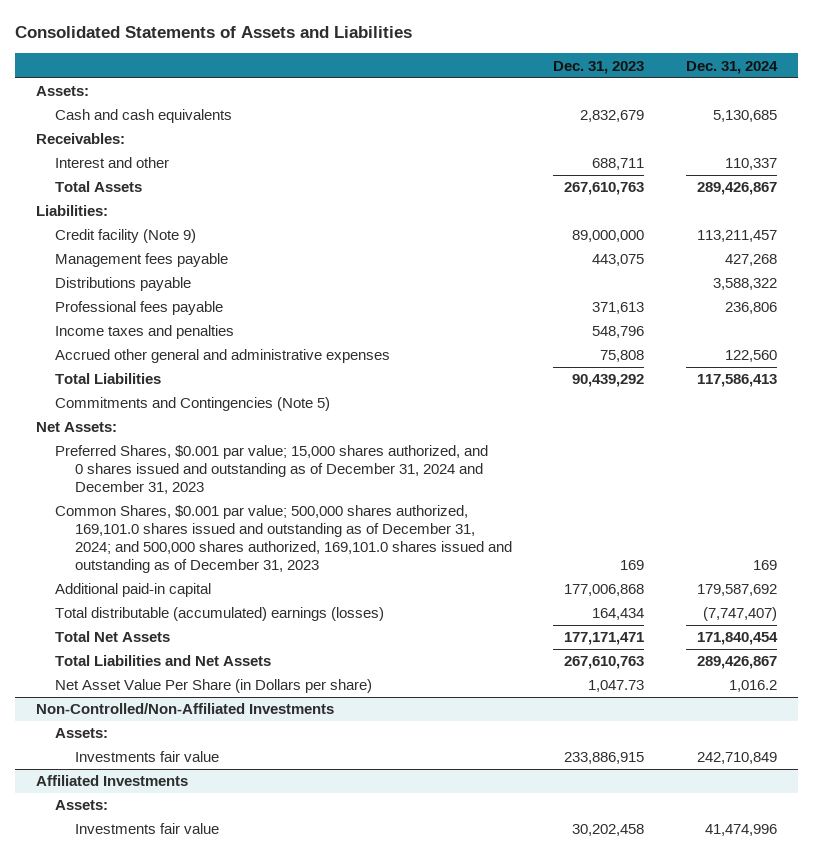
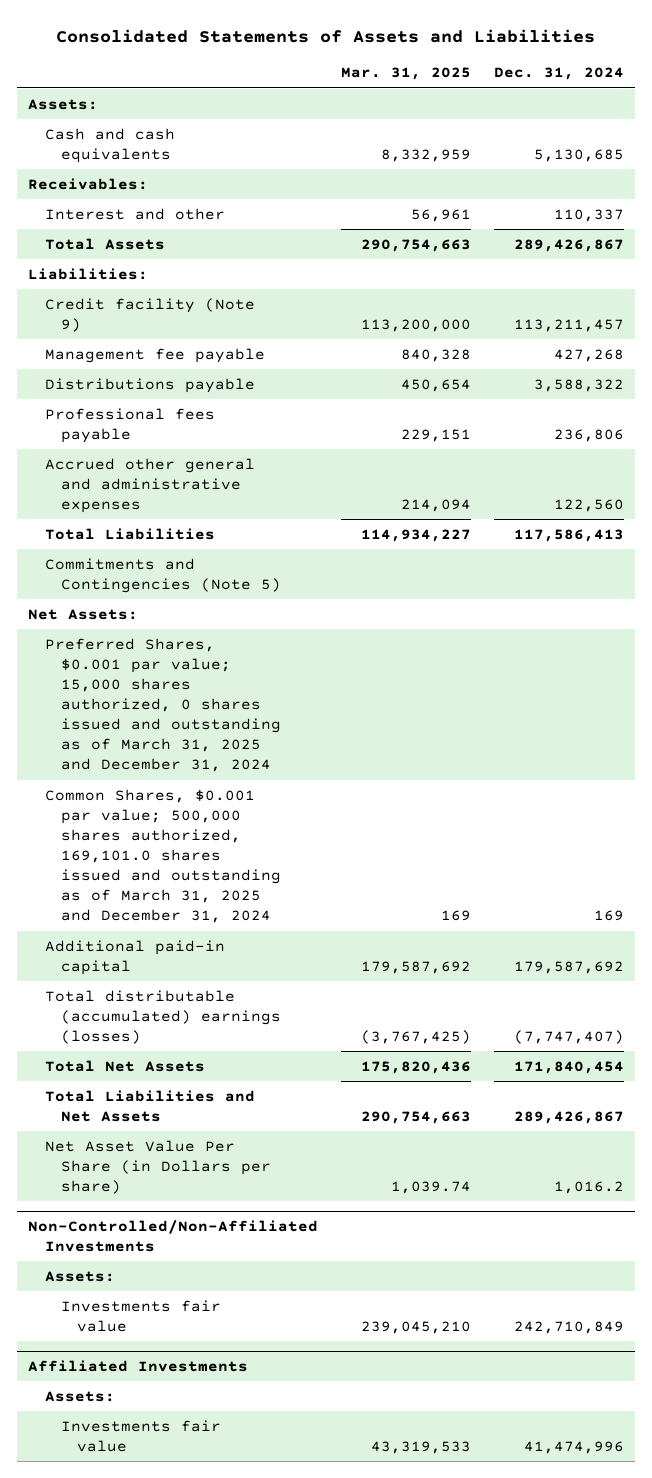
- | Dec. 31, 2023 | Dec. 31, 2024
+ | Mar. 31, 2025 | Dec. 31, 2024
- Management fees payable | 443,075 | 427,268
+ Management fee payable | 840,328 | 427,268
- Income taxes and penalties | 548,796 |
- Preferred Shares, $0.001 par value; 15,000 shares authorized, and 0 shares issued and outstanding as of December 31, 2024 and December 31, 2023
- Common Shares, $0.001 par value; 500,000 shares authorized, 169,101.0 shares issued and outstanding as of December 31, 2024; and 500,000 shares authorized, 169,101.0 shares issued and outstanding as of December 31, 2023 | 169 | 169
+ Preferred Shares, $0.001 par value; 15,000 shares authorized, 0 shares issued and outstanding as of March 31, 2025 and December 31, 2024
+ Common Shares, $0.001 par value; 500,000 shares authorized, 169,101.0 shares issued and outstanding as of March 31, 2025 and December 31, 2024 | 169 | 169

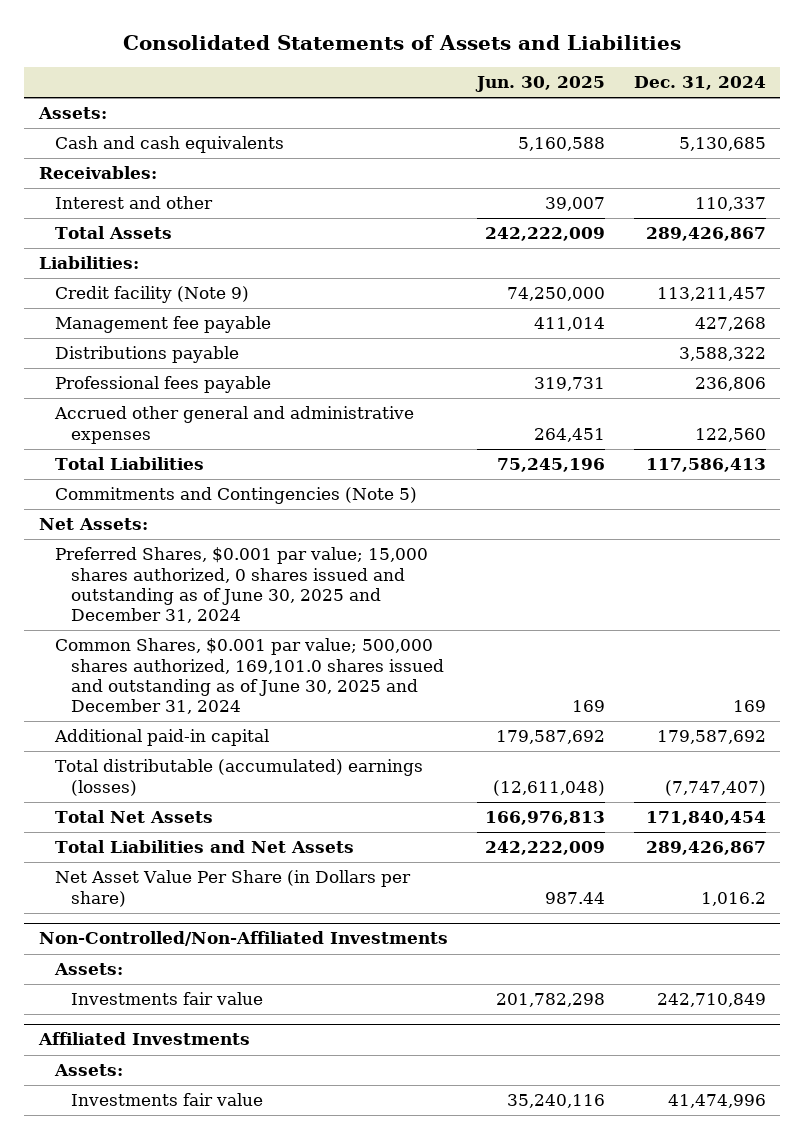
- | Mar. 31, 2025 | Dec. 31, 2024
+ | Jun. 30, 2025 | Dec. 31, 2024
- Preferred Shares, $0.001 par value; 15,000 shares authorized, 0 shares issued and outstanding as of March 31, 2025 and December 31, 2024
- Common Shares, $0.001 par value; 500,000 shares authorized, 169,101.0 shares issued and outstanding as of March 31, 2025 and December 31, 2024 | 169 | 169
+ Preferred Shares, $0.001 par value; 15,000 shares authorized, 0 shares issued and outstanding as of June 30, 2025 and December 31, 2024
+ Common Shares, $0.001 par value; 500,000 shares authorized, 169,101.0 shares issued and outstanding as of June 30, 2025 and December 31, 2024 | 169 | 169

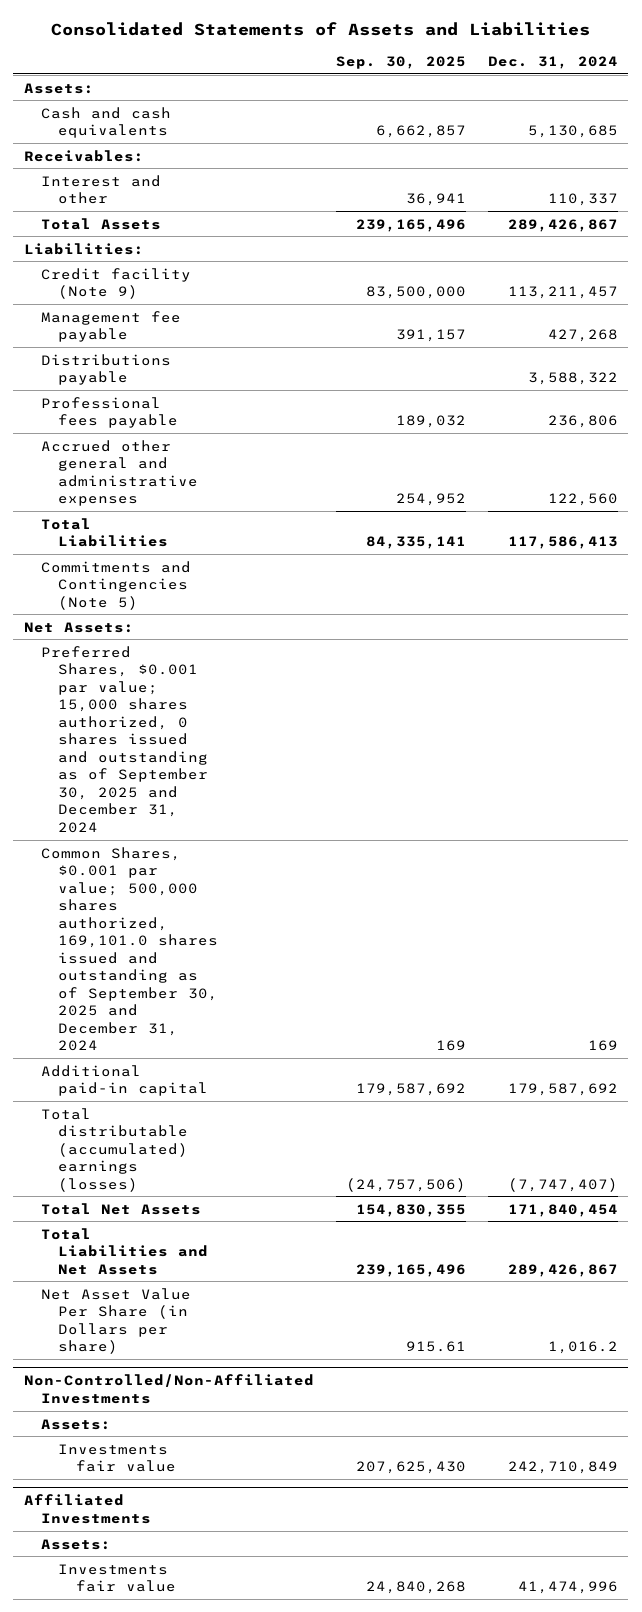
- | Jun. 30, 2025 | Dec. 31, 2024
+ | Sep. 30, 2025 | Dec. 31, 2024
- Preferred Shares, $0.001 par value; 15,000 shares authorized, 0 shares issued and outstanding as of June 30, 2025 and December 31, 2024
- Common Shares, $0.001 par value; 500,000 shares authorized, 169,101.0 shares issued and outstanding as of June 30, 2025 and December 31, 2024 | 169 | 169
+ Preferred Shares, $0.001 par value; 15,000 shares authorized, 0 shares issued and outstanding as of September 30, 2025 and December 31, 2024
+ Common Shares, $0.001 par value; 500,000 shares authorized, 169,101.0 shares issued and outstanding as of September 30, 2025 and December 31, 2024 | 169 | 169

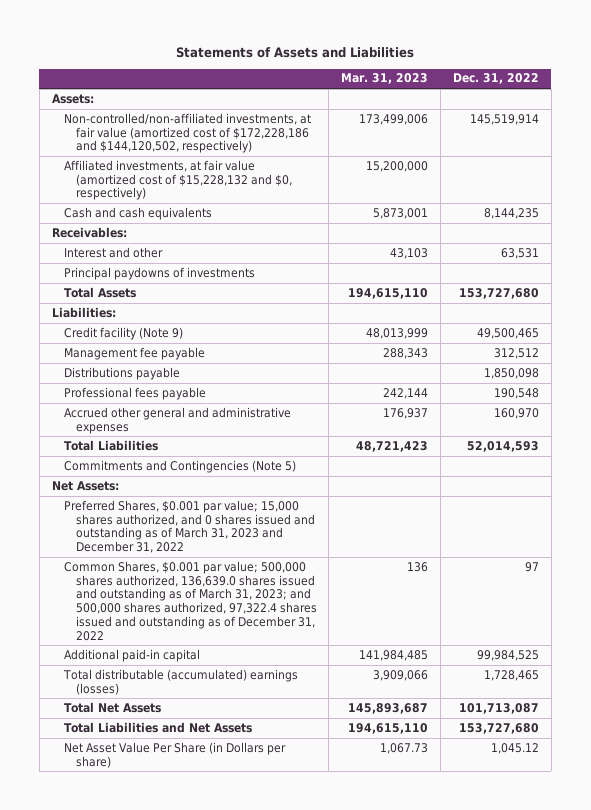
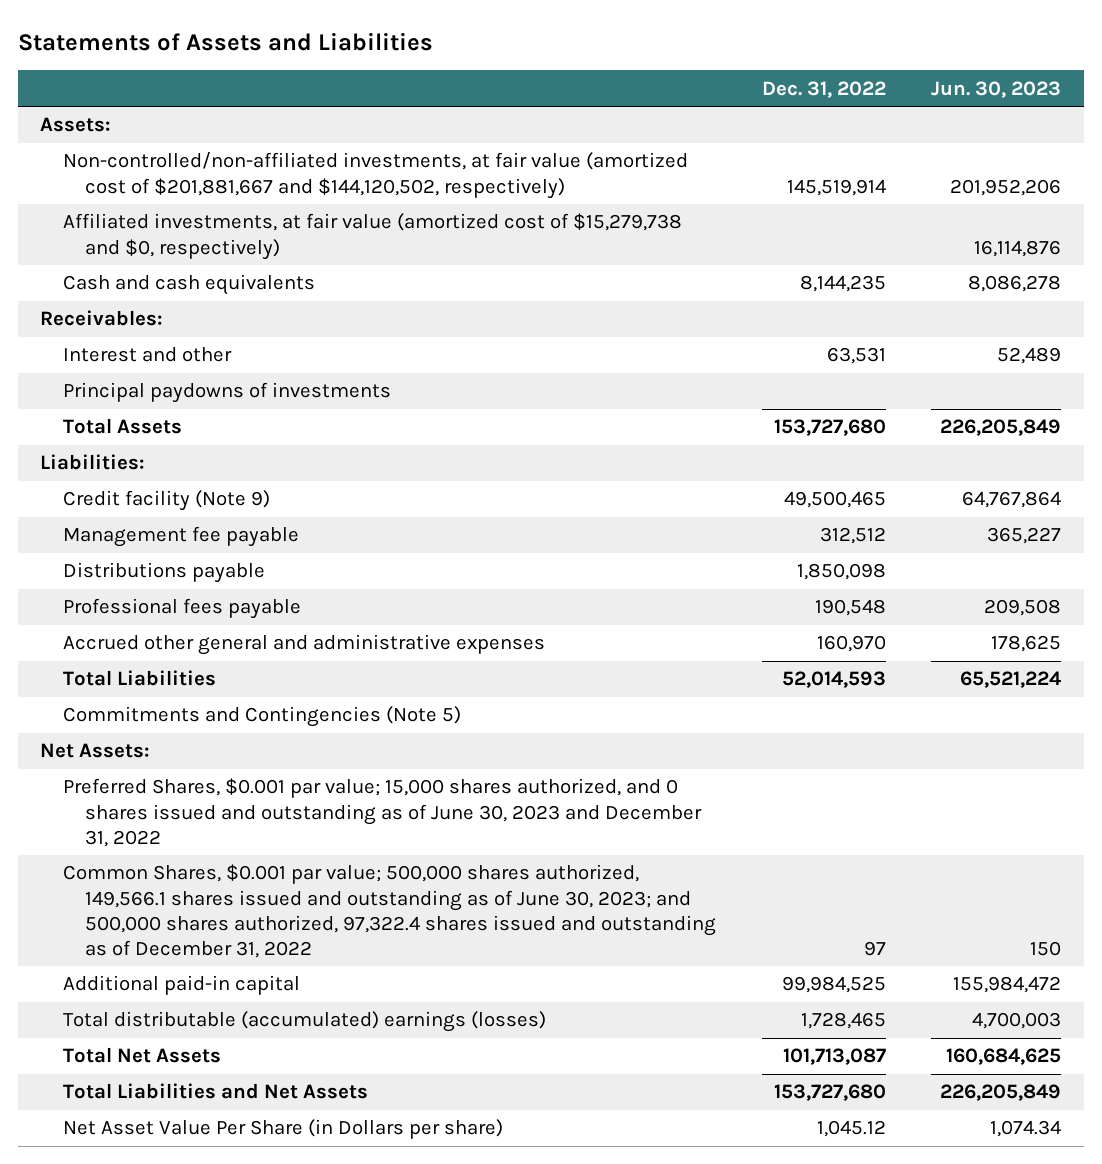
- | Mar. 31, 2023 | Dec. 31, 2022
+ | Dec. 31, 2022 | Jun. 30, 2023
- Non-controlled/non-affiliated investments, at fair value (amortized cost of $172,228,186 and $144,120,502, respectively) | 173,499,006 | 145,519,914
- Affiliated investments, at fair value (amortized cost of $15,228,132 and $0, respectively) | 15,200,000 |
+ Non-controlled/non-affiliated investments, at fair value (amortized cost of $201,881,667 and $144,120,502, respectively) | 145,519,914 | 201,952,206
+ Affiliated investments, at fair value (amortized cost of $15,279,738 and $0, respectively) | | 16,114,876
- Preferred Shares, $0.001 par value; 15,000 shares authorized, and 0 shares issued and outstanding as of March 31, 2023 and December 31, 2022
- Common Shares, $0.001 par value; 500,000 shares authorized, 136,639.0 shares issued and outstanding as of March 31, 2023; and 500,000 shares authorized, 97,322.4 shares issued and outstanding as of December 31, 2022 | 136 | 97
+ Preferred Shares, $0.001 par value; 15,000 shares authorized, and 0 shares issued and outstanding as of June 30, 2023 and December 31, 2022
+ Common Shares, $0.001 par value; 500,000 shares authorized, 149,566.1 shares issued and outstanding as of June 30, 2023; and 500,000 shares authorized, 97,322.4 shares issued and outstanding as of December 31, 2022 | 97 | 150

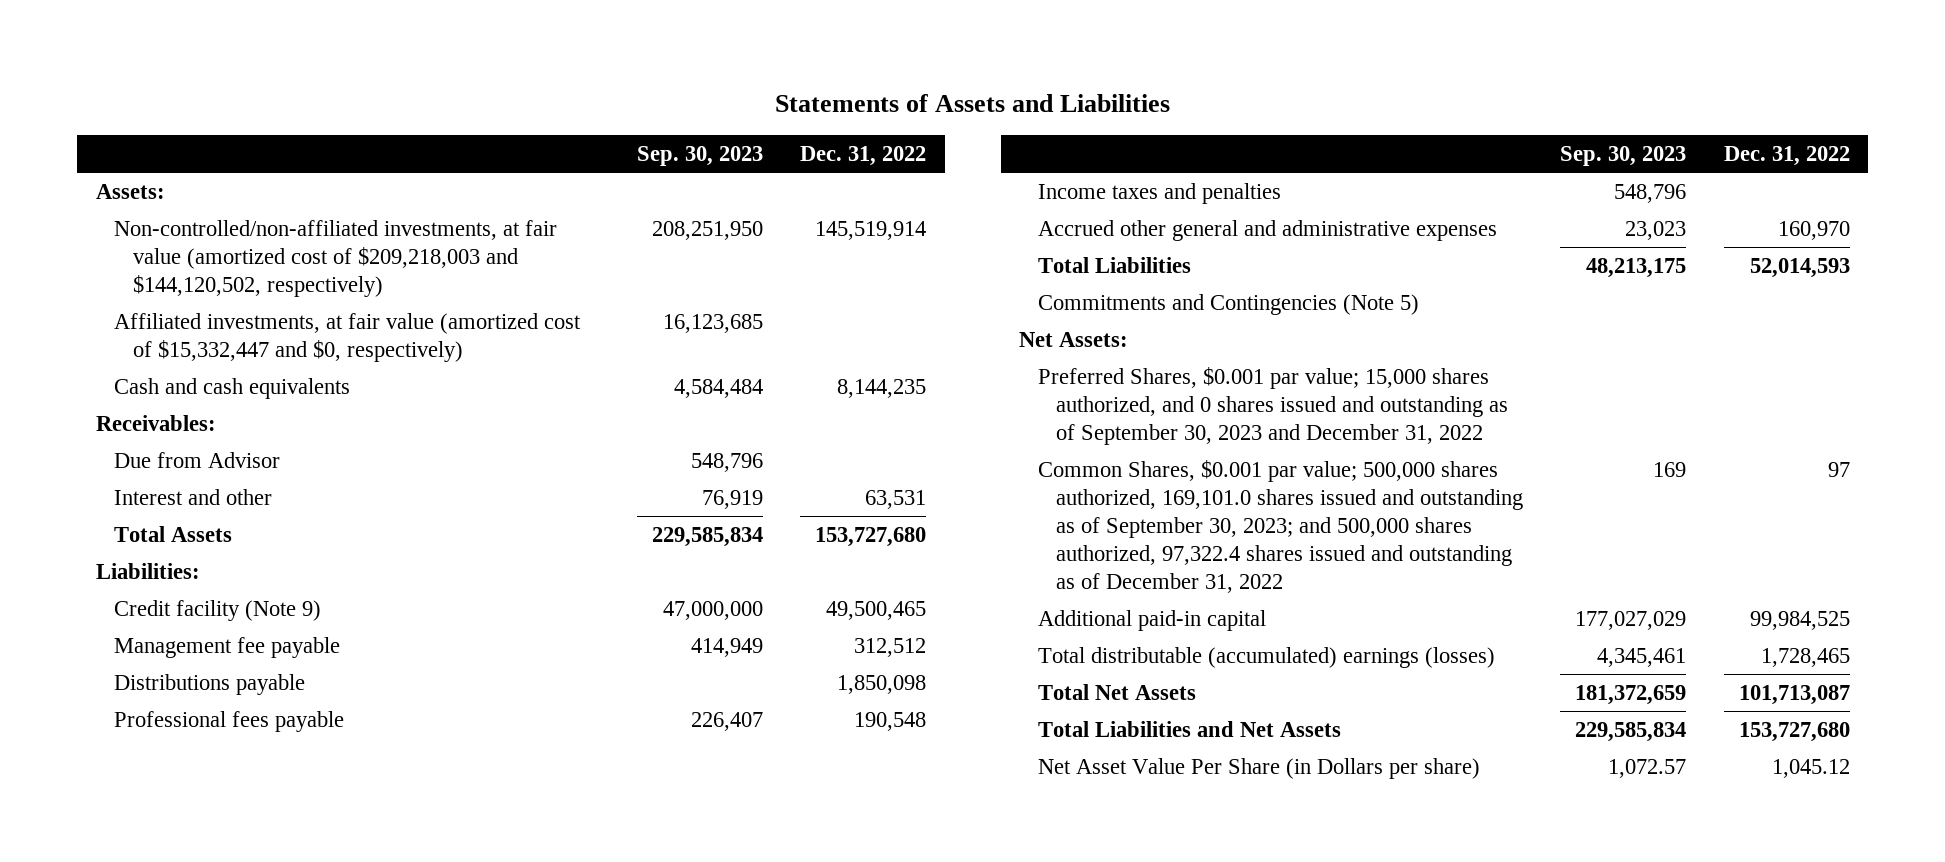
- | Dec. 31, 2022 | Jun. 30, 2023
+ | Sep. 30, 2023 | Dec. 31, 2022
- Non-controlled/non-affiliated investments, at fair value (amortized cost of $201,881,667 and $144,120,502, respectively) | 145,519,914 | 201,952,206
- Affiliated investments, at fair value (amortized cost of $15,279,738 and $0, respectively) | | 16,114,876
+ Non-controlled/non-affiliated investments, at fair value (amortized cost of $209,218,003 and $144,120,502, respectively) | 208,251,950 | 145,519,914
+ Affiliated investments, at fair value (amortized cost of $15,332,447 and $0, respectively) | 16,123,685 |
+ Due from Advisor | 548,796 |
- Principal paydowns of investments
+ Income taxes and penalties | 548,796 |
- Preferred Shares, $0.001 par value; 15,000 shares authorized, and 0 shares issued and outstanding as of June 30, 2023 and December 31, 2022
- Common Shares, $0.001 par value; 500,000 shares authorized, 149,566.1 shares issued and outstanding as of June 30, 2023; and 500,000 shares authorized, 97,322.4 shares issued and outstanding as of December 31, 2022 | 97 | 150
+ Preferred Shares, $0.001 par value; 15,000 shares authorized, and 0 shares issued and outstanding as of September 30, 2023 and December 31, 2022
+ Common Shares, $0.001 par value; 500,000 shares authorized, 169,101.0 shares issued and outstanding as of September 30, 2023; and 500,000 shares authorized, 97,322.4 shares issued and outstanding as of December 31, 2022 | 169 | 97

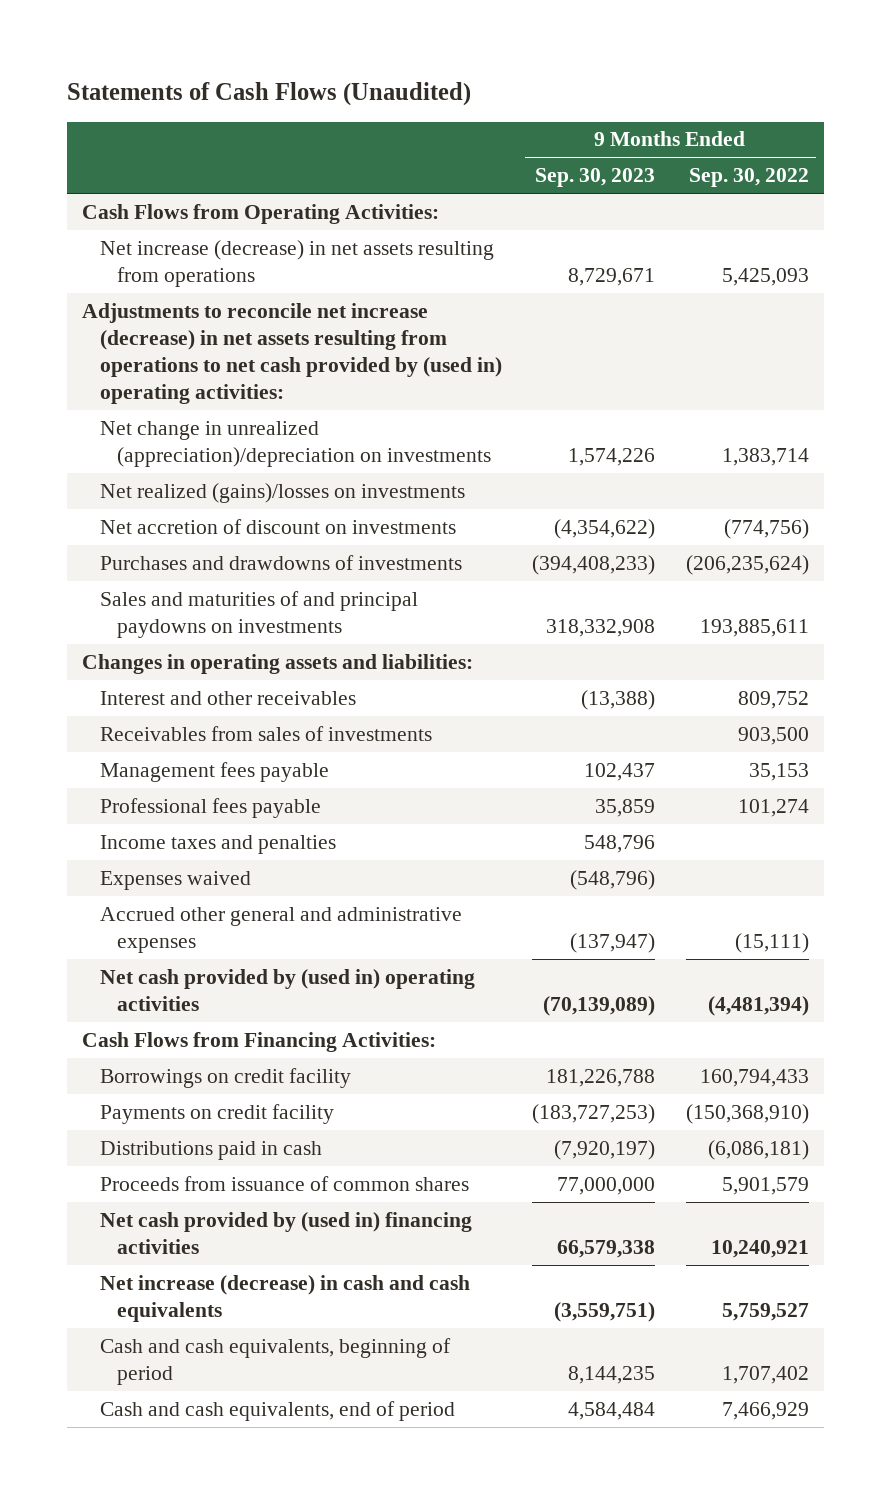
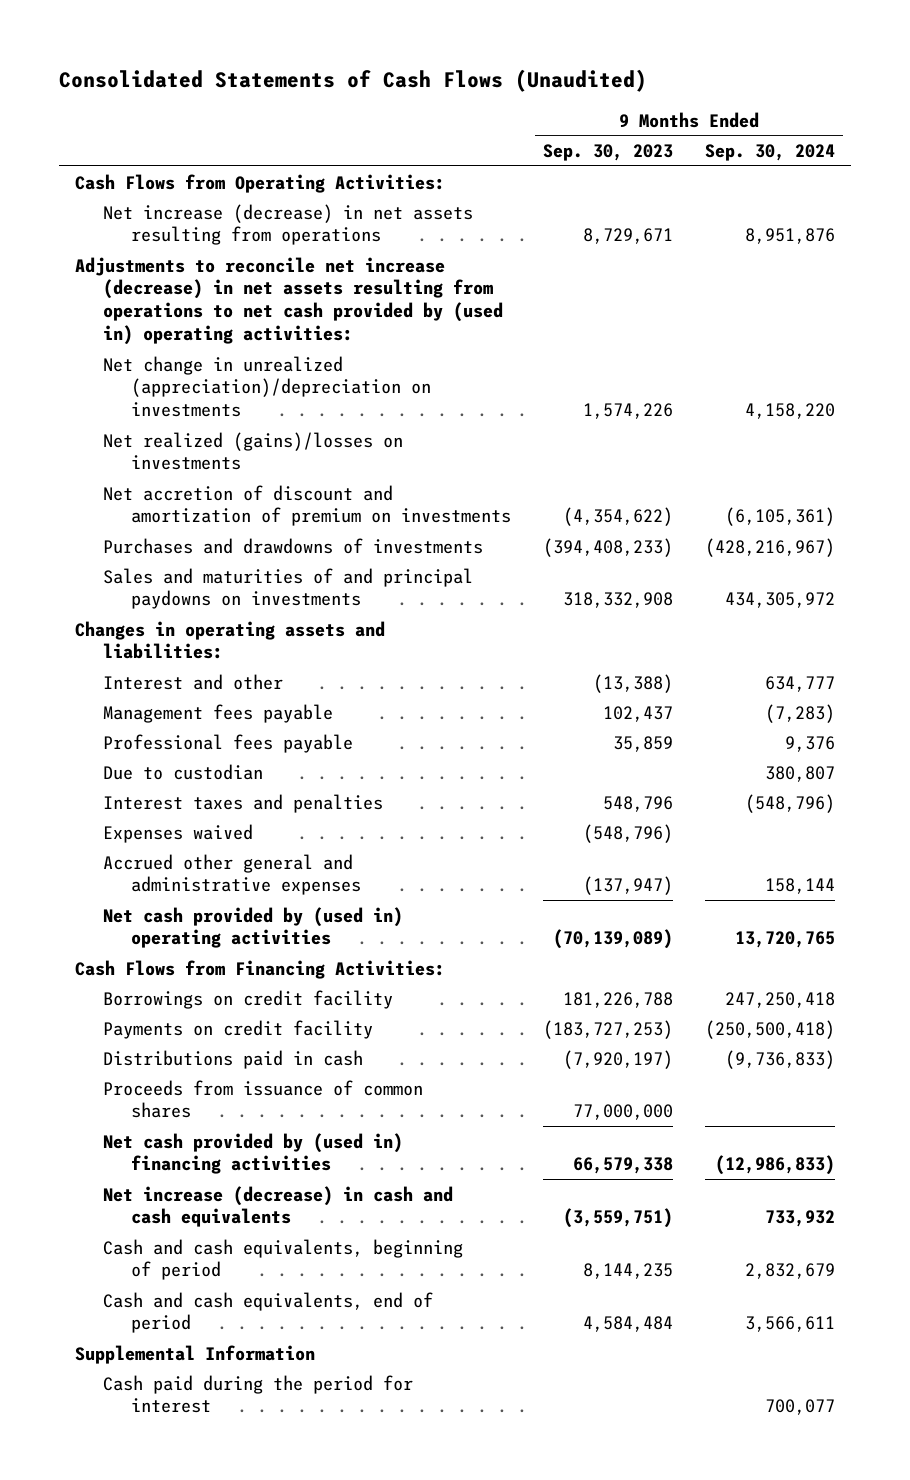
- Statements of Cash Flows (Unaudited)
+ Consolidated Statements of Cash Flows (Unaudited)
- | 9 Months Ended Sep. 30, 2023 | 9 Months Ended Sep. 30, 2022
+ | 9 Months Ended Sep. 30, 2023 | 9 Months Ended Sep. 30, 2024
- Net accretion of discount on investments | (4,354,622) | (774,756)
+ Net accretion of discount and amortization of premium on investments | (4,354,622) | (6,105,361)
- Interest and other receivables | (13,388) | 809,752
- Receivables from sales of investments | | 903,500
+ Interest and other | (13,388) | 634,777
- Income taxes and penalties | 548,796 |
+ Due to custodian | | 380,807
+ Interest taxes and penalties | 548,796 | (548,796)
+ Supplemental Information
+ Cash paid during the period for interest | | 700,077

